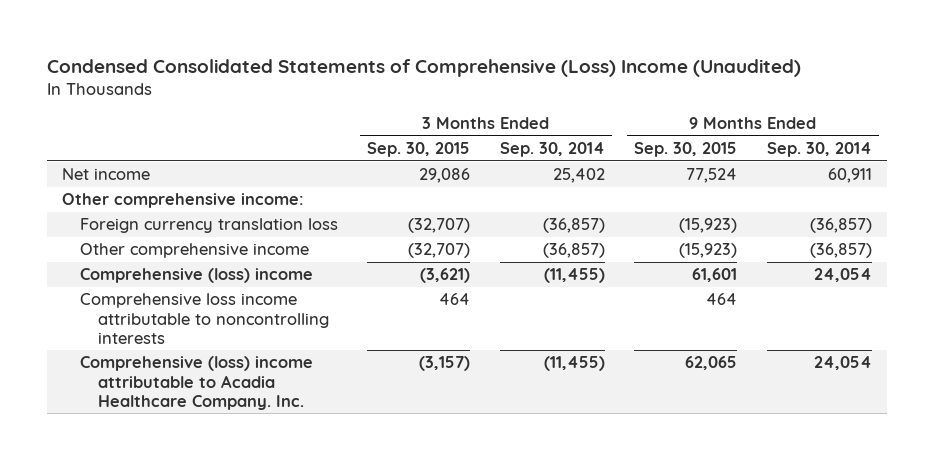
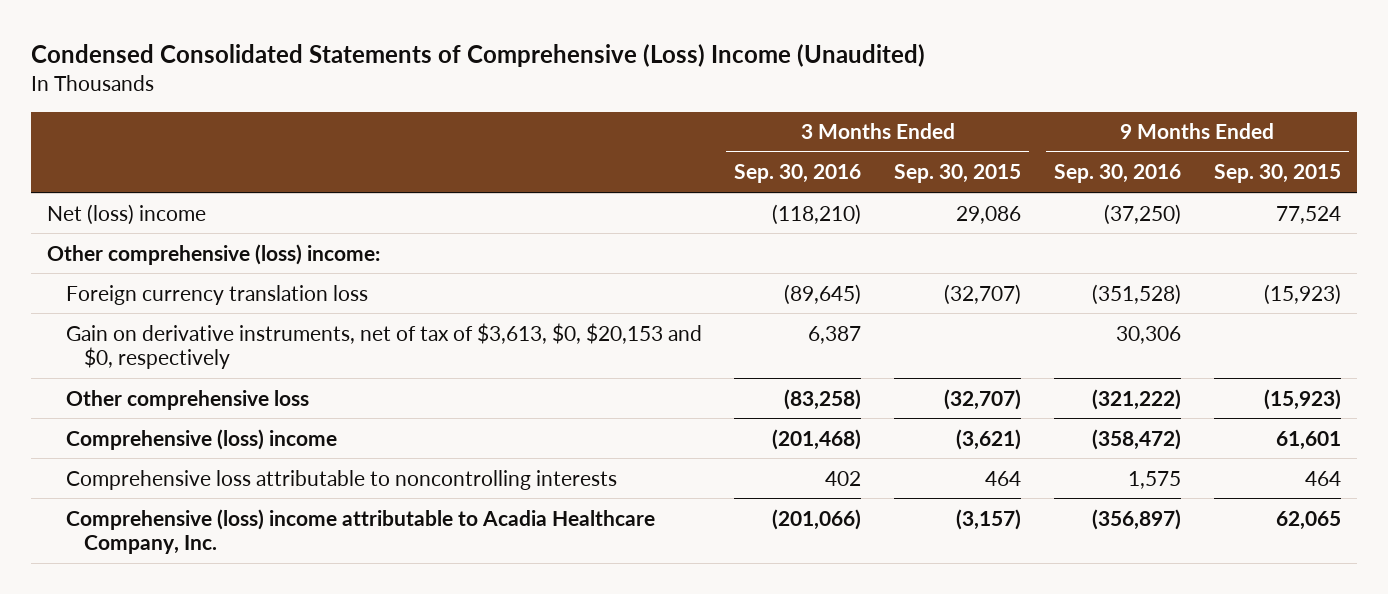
- | 3 Months Ended Sep. 30, 2015 | 3 Months Ended Sep. 30, 2014 | 9 Months Ended Sep. 30, 2015 | 9 Months Ended Sep. 30, 2014
+ | 3 Months Ended Sep. 30, 2016 | 3 Months Ended Sep. 30, 2015 | 9 Months Ended Sep. 30, 2016 | 9 Months Ended Sep. 30, 2015
- Net income | 29,086 | 25,402 | 77,524 | 60,911
- Other comprehensive income:
+ Net (loss) income | (118,210) | 29,086 | (37,250) | 77,524
+ Other comprehensive (loss) income:
- Other comprehensive income | (32,707) | (36,857) | (15,923) | (36,857)
+ Gain on derivative instruments, net of tax of $3,613, $0, $20,153 and $0, respectively | 6,387 | | 30,306 |
+ Other comprehensive loss | (83,258) | (32,707) | (321,222) | (15,923)
- Comprehensive loss income attributable to noncontrolling interests | 464 | | 464 |
- Comprehensive (loss) income attributable to Acadia Healthcare Company. Inc. | (3,157) | (11,455) | 62,065 | 24,054
+ Comprehensive loss attributable to noncontrolling interests | 402 | 464 | 1,575 | 464
+ Comprehensive (loss) income attributable to Acadia Healthcare Company, Inc. | (201,066) | (3,157) | (356,897) | 62,065

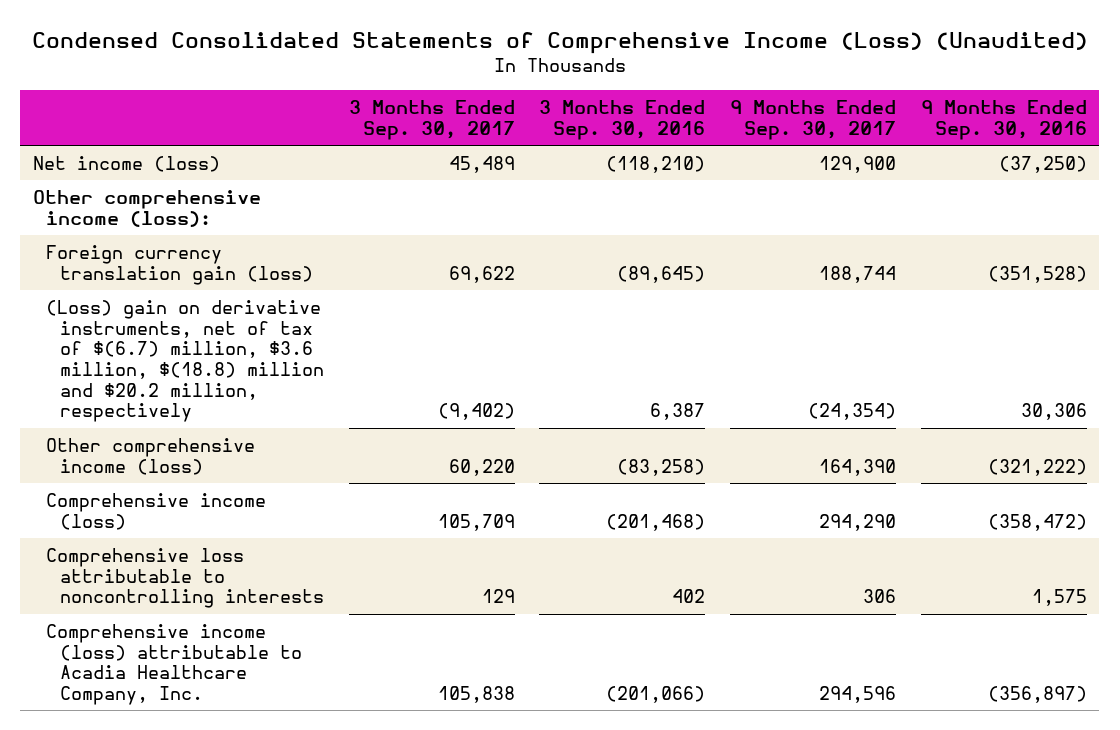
- Condensed Consolidated Statements of Comprehensive (Loss) Income (Unaudited)
+ Condensed Consolidated Statements of Comprehensive Income (Loss) (Unaudited)
- | 3 Months Ended Sep. 30, 2016 | 3 Months Ended Sep. 30, 2015 | 9 Months Ended Sep. 30, 2016 | 9 Months Ended Sep. 30, 2015
+ | 3 Months Ended Sep. 30, 2017 | 3 Months Ended Sep. 30, 2016 | 9 Months Ended Sep. 30, 2017 | 9 Months Ended Sep. 30, 2016
- Net (loss) income | (118,210) | 29,086 | (37,250) | 77,524
- Other comprehensive (loss) income:
- Foreign currency translation loss | (89,645) | (32,707) | (351,528) | (15,923)
- Gain on derivative instruments, net of tax of $3,613, $0, $20,153 and $0, respectively | 6,387 | | 30,306 |
- Other comprehensive loss | (83,258) | (32,707) | (321,222) | (15,923)
- Comprehensive (loss) income | (201,468) | (3,621) | (358,472) | 61,601
+ Net income (loss) | 45,489 | (118,210) | 129,900 | (37,250)
+ Other comprehensive income (loss):
+ Foreign currency translation gain (loss) | 69,622 | (89,645) | 188,744 | (351,528)
+ (Loss) gain on derivative instruments, net of tax of $(6.7) million, $3.6 million, $(18.8) million and $20.2 million, respectively | (9,402) | 6,387 | (24,354) | 30,306
+ Other comprehensive income (loss) | 60,220 | (83,258) | 164,390 | (321,222)
+ Comprehensive income (loss) | 105,709 | (201,468) | 294,290 | (358,472)
- Comprehensive (loss) income attributable to Acadia Healthcare Company, Inc. | (201,066) | (3,157) | (356,897) | 62,065
+ Comprehensive income (loss) attributable to Acadia Healthcare Company, Inc. | 105,838 | (201,066) | 294,596 | (356,897)

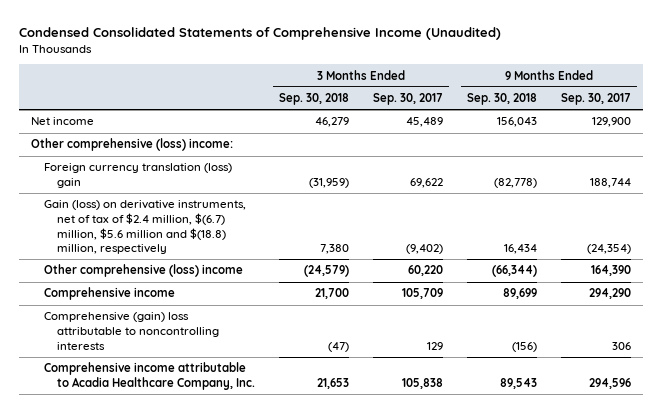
- Condensed Consolidated Statements of Comprehensive Income (Loss) (Unaudited)
+ Condensed Consolidated Statements of Comprehensive Income (Unaudited)
- | 3 Months Ended Sep. 30, 2017 | 3 Months Ended Sep. 30, 2016 | 9 Months Ended Sep. 30, 2017 | 9 Months Ended Sep. 30, 2016
+ | 3 Months Ended Sep. 30, 2018 | 3 Months Ended Sep. 30, 2017 | 9 Months Ended Sep. 30, 2018 | 9 Months Ended Sep. 30, 2017
- Net income (loss) | 45,489 | (118,210) | 129,900 | (37,250)
- Other comprehensive income (loss):
- Foreign currency translation gain (loss) | 69,622 | (89,645) | 188,744 | (351,528)
- (Loss) gain on derivative instruments, net of tax of $(6.7) million, $3.6 million, $(18.8) million and $20.2 million, respectively | (9,402) | 6,387 | (24,354) | 30,306
- Other comprehensive income (loss) | 60,220 | (83,258) | 164,390 | (321,222)
- Comprehensive income (loss) | 105,709 | (201,468) | 294,290 | (358,472)
- Comprehensive loss attributable to noncontrolling interests | 129 | 402 | 306 | 1,575
- Comprehensive income (loss) attributable to Acadia Healthcare Company, Inc. | 105,838 | (201,066) | 294,596 | (356,897)
+ Net income | 46,279 | 45,489 | 156,043 | 129,900
+ Other comprehensive (loss) income:
+ Foreign currency translation (loss) gain | (31,959) | 69,622 | (82,778) | 188,744
+ Gain (loss) on derivative instruments, net of tax of $2.4 million, $(6.7) million, $5.6 million and $(18.8) million, respectively | 7,380 | (9,402) | 16,434 | (24,354)
+ Other comprehensive (loss) income | (24,579) | 60,220 | (66,344) | 164,390
+ Comprehensive income | 21,700 | 105,709 | 89,699 | 294,290
+ Comprehensive (gain) loss attributable to noncontrolling interests | (47) | 129 | (156) | 306
+ Comprehensive income attributable to Acadia Healthcare Company, Inc. | 21,653 | 105,838 | 89,543 | 294,596

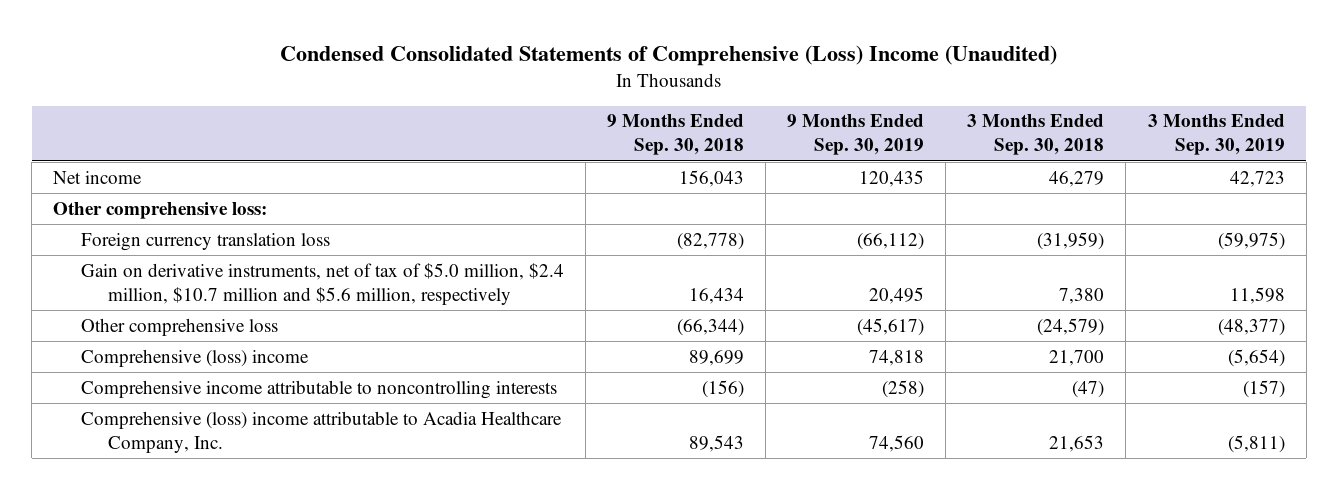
- Condensed Consolidated Statements of Comprehensive Income (Unaudited)
+ Condensed Consolidated Statements of Comprehensive (Loss) Income (Unaudited)
- | 3 Months Ended Sep. 30, 2018 | 3 Months Ended Sep. 30, 2017 | 9 Months Ended Sep. 30, 2018 | 9 Months Ended Sep. 30, 2017
+ | 9 Months Ended Sep. 30, 2018 | 9 Months Ended Sep. 30, 2019 | 3 Months Ended Sep. 30, 2018 | 3 Months Ended Sep. 30, 2019
- Other comprehensive (loss) income:
- Foreign currency translation (loss) gain | (31,959) | 69,622 | (82,778) | 188,744
- Gain (loss) on derivative instruments, net of tax of $2.4 million, $(6.7) million, $5.6 million and $(18.8) million, respectively | 7,380 | (9,402) | 16,434 | (24,354)
- Other comprehensive (loss) income | (24,579) | 60,220 | (66,344) | 164,390
- Comprehensive income | 21,700 | 105,709 | 89,699 | 294,290
- Comprehensive (gain) loss attributable to noncontrolling interests | (47) | 129 | (156) | 306
- Comprehensive income attributable to Acadia Healthcare Company, Inc. | 21,653 | 105,838 | 89,543 | 294,596
+ Other comprehensive loss:
+ Foreign currency translation loss | (82,778) | (66,112) | (31,959) | (59,975)
+ Gain on derivative instruments, net of tax of $5.0 million, $2.4 million, $10.7 million and $5.6 million, respectively | 16,434 | 20,495 | 7,380 | 11,598
+ Other comprehensive loss | (66,344) | (45,617) | (24,579) | (48,377)
+ Comprehensive (loss) income | 89,699 | 74,818 | 21,700 | (5,654)
+ Comprehensive income attributable to noncontrolling interests | (156) | (258) | (47) | (157)
+ Comprehensive (loss) income attributable to Acadia Healthcare Company, Inc. | 89,543 | 74,560 | 21,653 | (5,811)

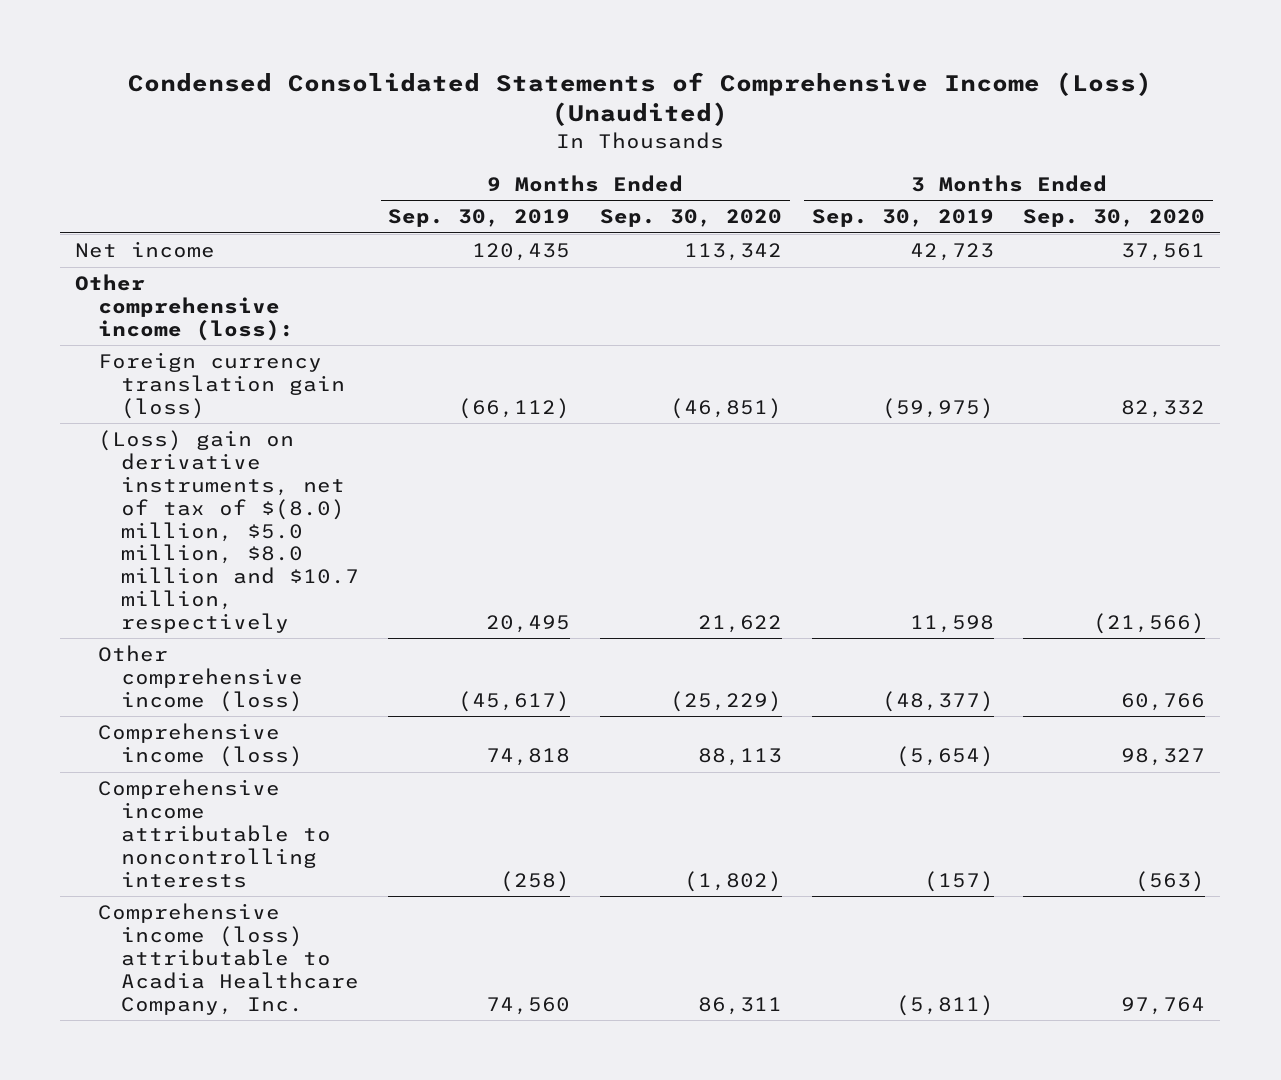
- Condensed Consolidated Statements of Comprehensive (Loss) Income (Unaudited)
+ Condensed Consolidated Statements of Comprehensive Income (Loss) (Unaudited)
- | 9 Months Ended Sep. 30, 2018 | 9 Months Ended Sep. 30, 2019 | 3 Months Ended Sep. 30, 2018 | 3 Months Ended Sep. 30, 2019
+ | 9 Months Ended Sep. 30, 2019 | 9 Months Ended Sep. 30, 2020 | 3 Months Ended Sep. 30, 2019 | 3 Months Ended Sep. 30, 2020
- Other comprehensive loss:
- Foreign currency translation loss | (82,778) | (66,112) | (31,959) | (59,975)
- Gain on derivative instruments, net of tax of $5.0 million, $2.4 million, $10.7 million and $5.6 million, respectively | 16,434 | 20,495 | 7,380 | 11,598
- Other comprehensive loss | (66,344) | (45,617) | (24,579) | (48,377)
- Comprehensive (loss) income | 89,699 | 74,818 | 21,700 | (5,654)
+ Other comprehensive income (loss):
+ Foreign currency translation gain (loss) | (66,112) | (46,851) | (59,975) | 82,332
+ (Loss) gain on derivative instruments, net of tax of $(8.0) million, $5.0 million, $8.0 million and $10.7 million, respectively | 20,495 | 21,622 | 11,598 | (21,566)
+ Other comprehensive income (loss) | (45,617) | (25,229) | (48,377) | 60,766
+ Comprehensive income (loss) | 74,818 | 88,113 | (5,654) | 98,327
- Comprehensive (loss) income attributable to Acadia Healthcare Company, Inc. | 89,543 | 74,560 | 21,653 | (5,811)
+ Comprehensive income (loss) attributable to Acadia Healthcare Company, Inc. | 74,560 | 86,311 | (5,811) | 97,764

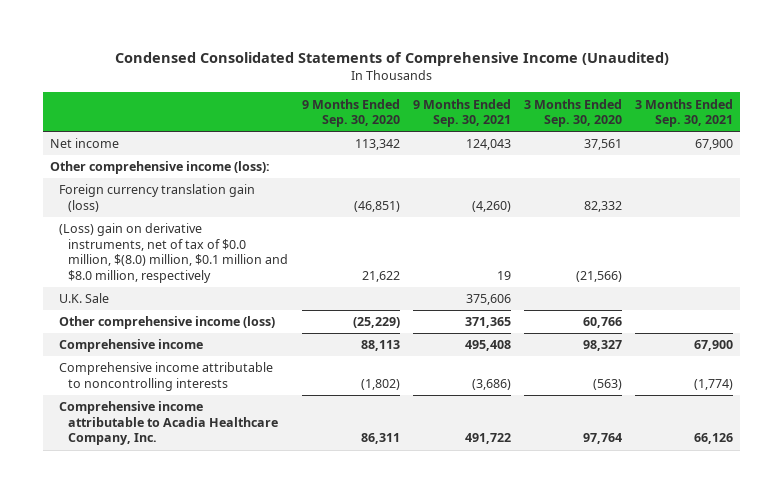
- Condensed Consolidated Statements of Comprehensive Income (Loss) (Unaudited)
+ Condensed Consolidated Statements of Comprehensive Income (Unaudited)
- | 9 Months Ended Sep. 30, 2019 | 9 Months Ended Sep. 30, 2020 | 3 Months Ended Sep. 30, 2019 | 3 Months Ended Sep. 30, 2020
+ | 9 Months Ended Sep. 30, 2020 | 9 Months Ended Sep. 30, 2021 | 3 Months Ended Sep. 30, 2020 | 3 Months Ended Sep. 30, 2021
- (Loss) gain on derivative instruments, net of tax of $(8.0) million, $5.0 million, $8.0 million and $10.7 million, respectively | 20,495 | 21,622 | 11,598 | (21,566)
+ (Loss) gain on derivative instruments, net of tax of $0.0 million, $(8.0) million, $0.1 million and $8.0 million, respectively | 21,622 | 19 | (21,566) |
+ U.K. Sale | | 375,606 | |
- Comprehensive income (loss) | 74,818 | 88,113 | (5,654) | 98,327
+ Comprehensive income | 88,113 | 495,408 | 98,327 | 67,900
- Comprehensive income (loss) attributable to Acadia Healthcare Company, Inc. | 74,560 | 86,311 | (5,811) | 97,764
+ Comprehensive income attributable to Acadia Healthcare Company, Inc. | 86,311 | 491,722 | 97,764 | 66,126

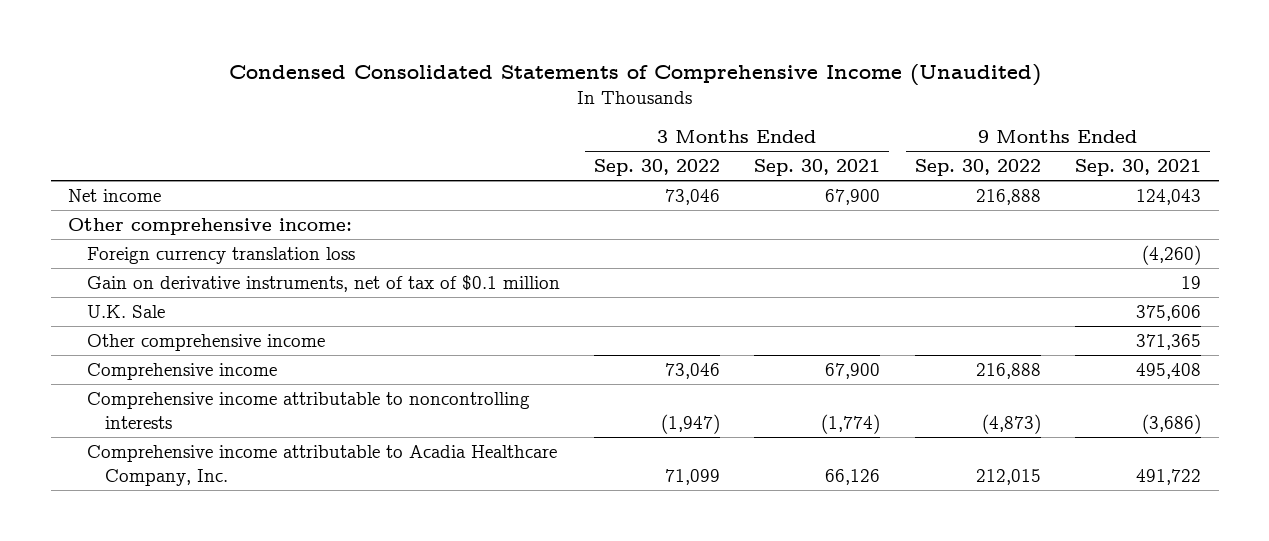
- | 9 Months Ended Sep. 30, 2020 | 9 Months Ended Sep. 30, 2021 | 3 Months Ended Sep. 30, 2020 | 3 Months Ended Sep. 30, 2021
+ | 3 Months Ended Sep. 30, 2022 | 3 Months Ended Sep. 30, 2021 | 9 Months Ended Sep. 30, 2022 | 9 Months Ended Sep. 30, 2021
- Other comprehensive income (loss):
- Foreign currency translation gain (loss) | (46,851) | (4,260) | 82,332 |
- (Loss) gain on derivative instruments, net of tax of $0.0 million, $(8.0) million, $0.1 million and $8.0 million, respectively | 21,622 | 19 | (21,566) |
+ Other comprehensive income:
+ Foreign currency translation loss | | | | (4,260)
+ Gain on derivative instruments, net of tax of $0.1 million | | | | 19
- Other comprehensive income (loss) | (25,229) | 371,365 | 60,766 |
+ Other comprehensive income | | | | 371,365

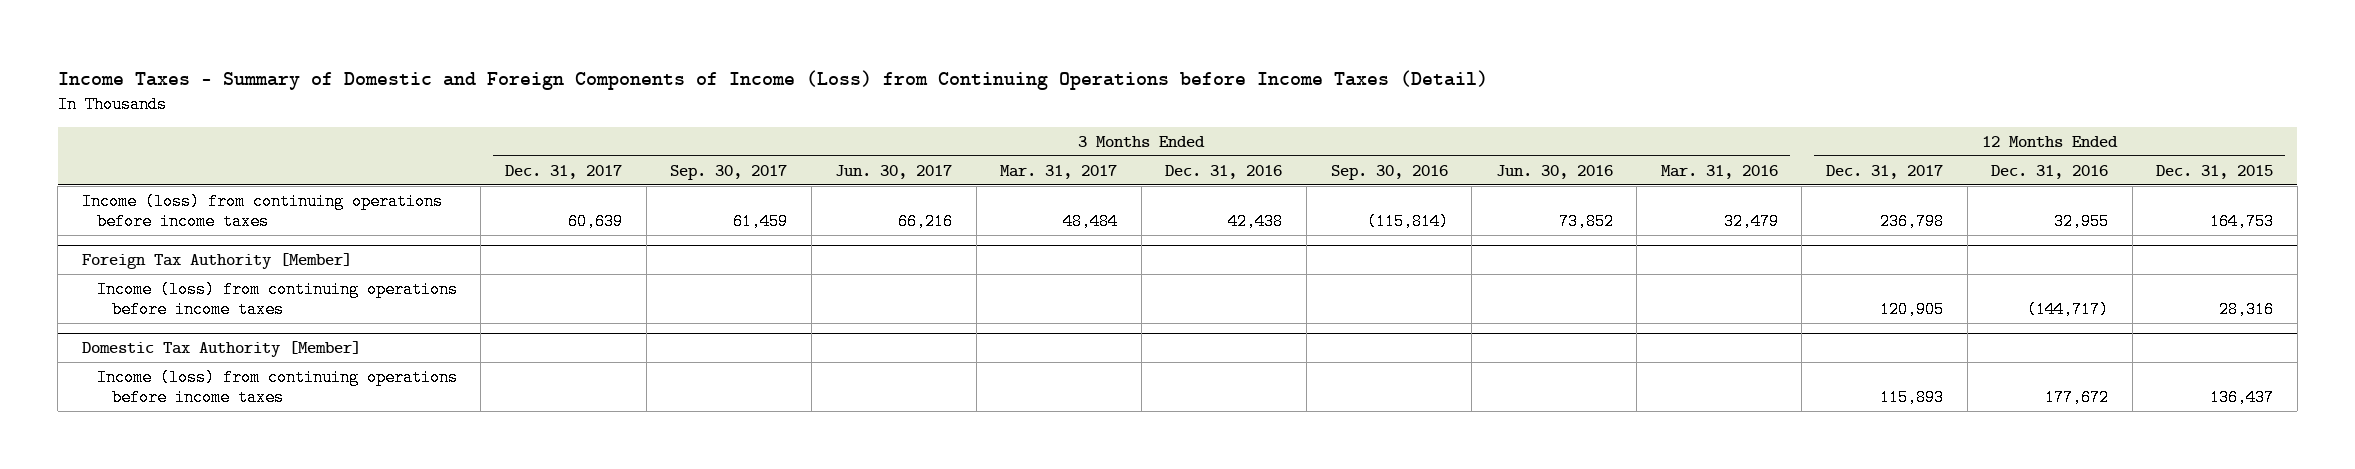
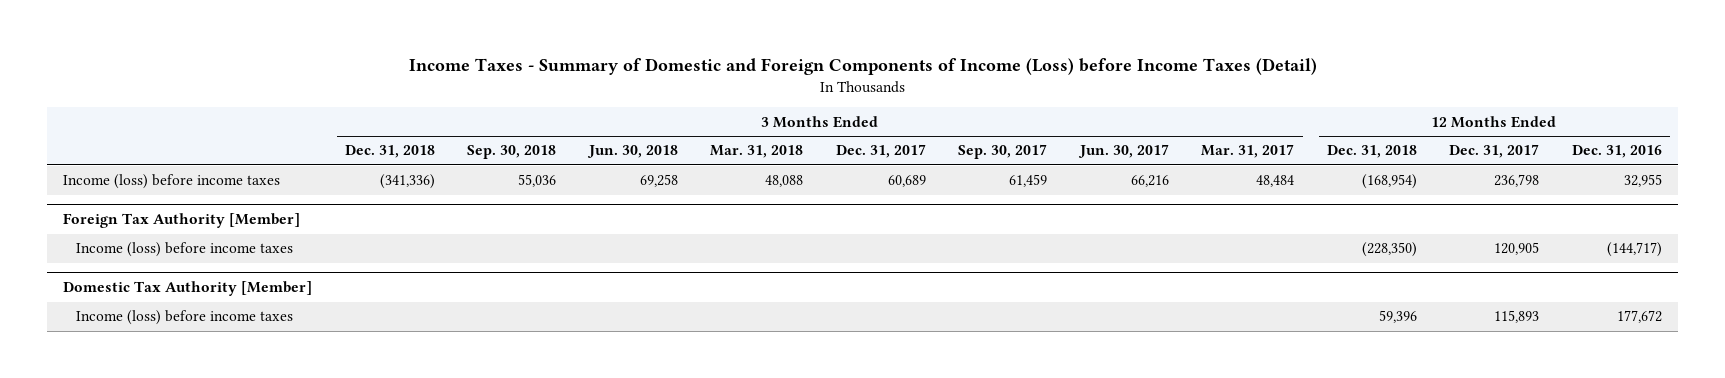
- Income Taxes - Summary of Domestic and Foreign Components of Income (Loss) from Continuing Operations before Income Taxes (Detail)
+ Income Taxes - Summary of Domestic and Foreign Components of Income (Loss) before Income Taxes (Detail)
- | 3 Months Ended Dec. 31, 2017 | 3 Months Ended Sep. 30, 2017 | 3 Months Ended Jun. 30, 2017 | 3 Months Ended Mar. 31, 2017 | 3 Months Ended Dec. 31, 2016 | 3 Months Ended Sep. 30, 2016 | 3 Months Ended Jun. 30, 2016 | 3 Months Ended Mar. 31, 2016 | 12 Months Ended Dec. 31, 2017 | 12 Months Ended Dec. 31, 2016 | 12 Months Ended Dec. 31, 2015
+ | 3 Months Ended Dec. 31, 2018 | 3 Months Ended Sep. 30, 2018 | 3 Months Ended Jun. 30, 2018 | 3 Months Ended Mar. 31, 2018 | 3 Months Ended Dec. 31, 2017 | 3 Months Ended Sep. 30, 2017 | 3 Months Ended Jun. 30, 2017 | 3 Months Ended Mar. 31, 2017 | 12 Months Ended Dec. 31, 2018 | 12 Months Ended Dec. 31, 2017 | 12 Months Ended Dec. 31, 2016
- Income (loss) from continuing operations before income taxes | 60,639 | 61,459 | 66,216 | 48,484 | 42,438 | (115,814) | 73,852 | 32,479 | 236,798 | 32,955 | 164,753
+ Income (loss) before income taxes | (341,336) | 55,036 | 69,258 | 48,088 | 60,689 | 61,459 | 66,216 | 48,484 | (168,954) | 236,798 | 32,955
@ Foreign Tax Authority [Member]
- Income (loss) from continuing operations before income taxes | | | | | | | | | 120,905 | (144,717) | 28,316
+ Income (loss) before income taxes | | | | | | | | | (228,350) | 120,905 | (144,717)
@ Domestic Tax Authority [Member]
- Income (loss) from continuing operations before income taxes | | | | | | | | | 115,893 | 177,672 | 136,437
+ Income (loss) before income taxes | | | | | | | | | 59,396 | 115,893 | 177,672

